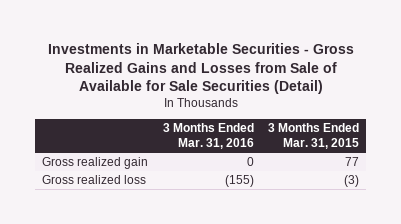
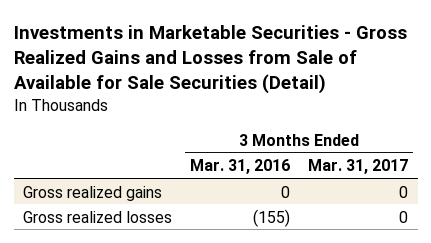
- | 3 Months Ended Mar. 31, 2016 | 3 Months Ended Mar. 31, 2015
+ | 3 Months Ended Mar. 31, 2016 | 3 Months Ended Mar. 31, 2017
- Gross realized gain | 0 | 77
- Gross realized loss | (155) | (3)
+ Gross realized gains | 0 | 0
+ Gross realized losses | (155) | 0

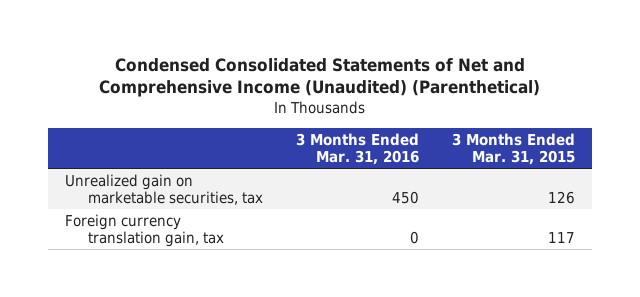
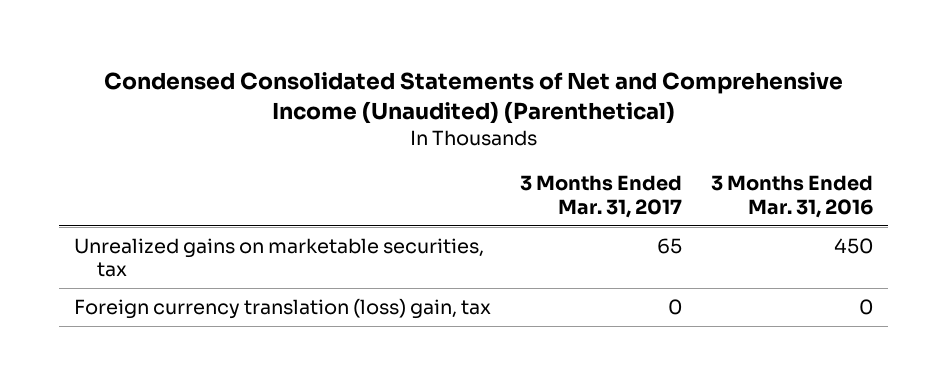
- | 3 Months Ended Mar. 31, 2016 | 3 Months Ended Mar. 31, 2015
+ | 3 Months Ended Mar. 31, 2017 | 3 Months Ended Mar. 31, 2016
- Unrealized gain on marketable securities, tax | 450 | 126
- Foreign currency translation gain, tax | 0 | 117
+ Unrealized gains on marketable securities, tax | 65 | 450
+ Foreign currency translation (loss) gain, tax | 0 | 0

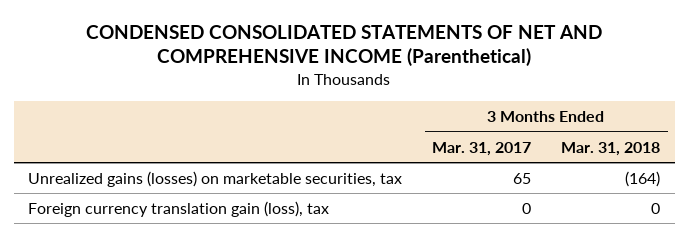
- Condensed Consolidated Statements of Net and Comprehensive Income (Unaudited) (Parenthetical)
+ CONDENSED CONSOLIDATED STATEMENTS OF NET AND COMPREHENSIVE INCOME (Parenthetical)
- | 3 Months Ended Mar. 31, 2017 | 3 Months Ended Mar. 31, 2016
+ | 3 Months Ended Mar. 31, 2017 | 3 Months Ended Mar. 31, 2018
- Unrealized gains on marketable securities, tax | 65 | 450
- Foreign currency translation (loss) gain, tax | 0 | 0
+ Unrealized gains (losses) on marketable securities, tax | 65 | (164)
+ Foreign currency translation gain (loss), tax | 0 | 0

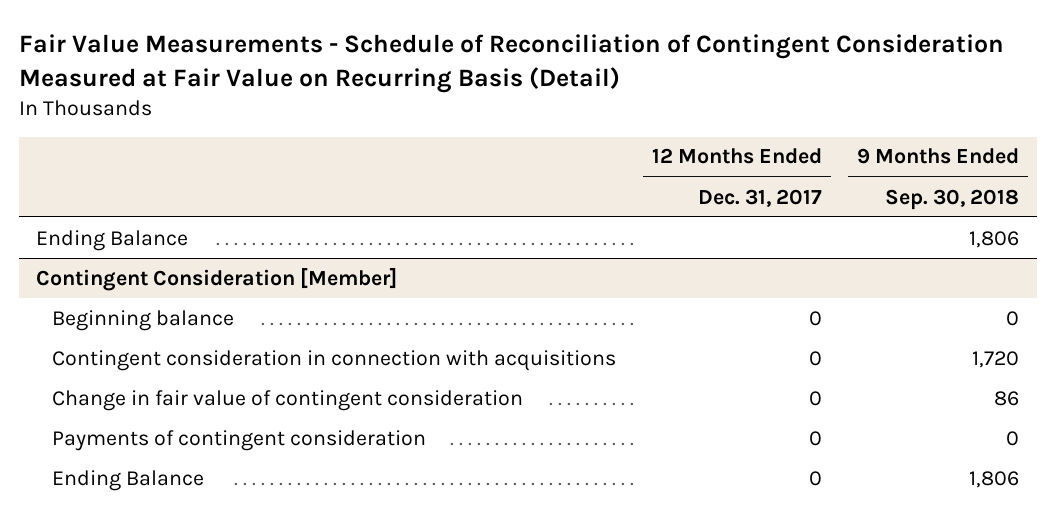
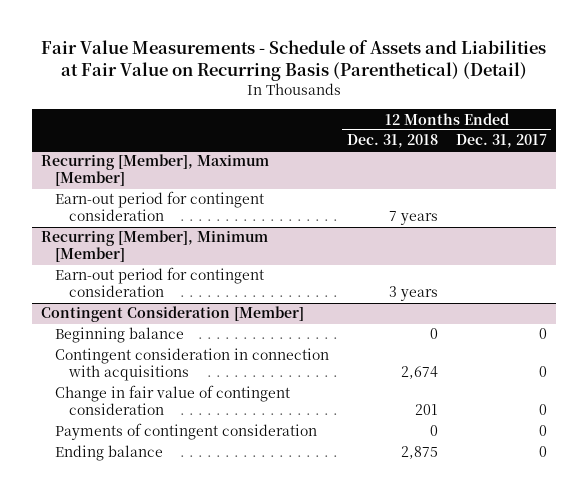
- Fair Value Measurements - Schedule of Reconciliation of Contingent Consideration Measured at Fair Value on Recurring Basis (Detail)
+ Fair Value Measurements - Schedule of Assets and Liabilities at Fair Value on Recurring Basis (Parenthetical) (Detail)
- | 12 Months Ended Dec. 31, 2017 | 9 Months Ended Sep. 30, 2018
+ | 12 Months Ended Dec. 31, 2018 | 12 Months Ended Dec. 31, 2017
- Ending Balance | | 1,806
+ Recurring [Member], Maximum [Member]
+ Earn-out period for contingent consideration | 7 years |
+ Recurring [Member], Minimum [Member]
+ Earn-out period for contingent consideration | 3 years |
@ Contingent Consideration [Member]
- Ending Balance | 0 | 1,806
+ Ending balance | 2,875 | 0

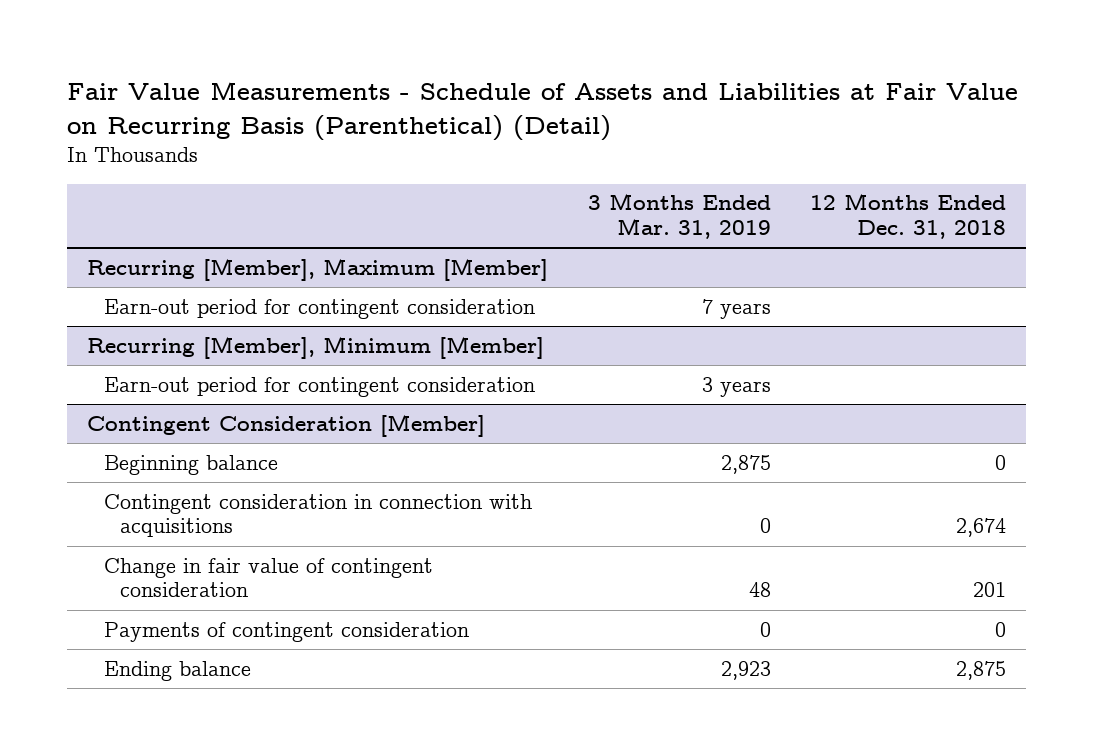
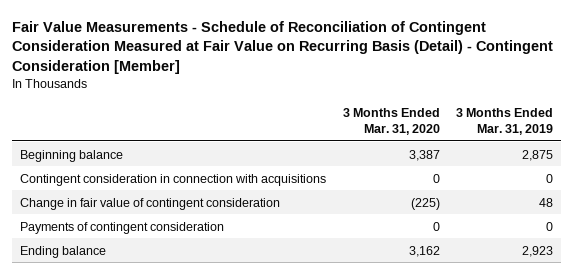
- Fair Value Measurements - Schedule of Assets and Liabilities at Fair Value on Recurring Basis (Parenthetical) (Detail)
+ Fair Value Measurements - Schedule of Reconciliation of Contingent Consideration Measured at Fair Value on Recurring Basis (Detail) - Contingent Consideration [Member]
- | 3 Months Ended Mar. 31, 2019 | 12 Months Ended Dec. 31, 2018
+ | 3 Months Ended Mar. 31, 2020 | 3 Months Ended Mar. 31, 2019
- Recurring [Member], Maximum [Member]
- Earn-out period for contingent consideration | 7 years |
- Recurring [Member], Minimum [Member]
- Earn-out period for contingent consideration | 3 years |
- Contingent Consideration [Member]

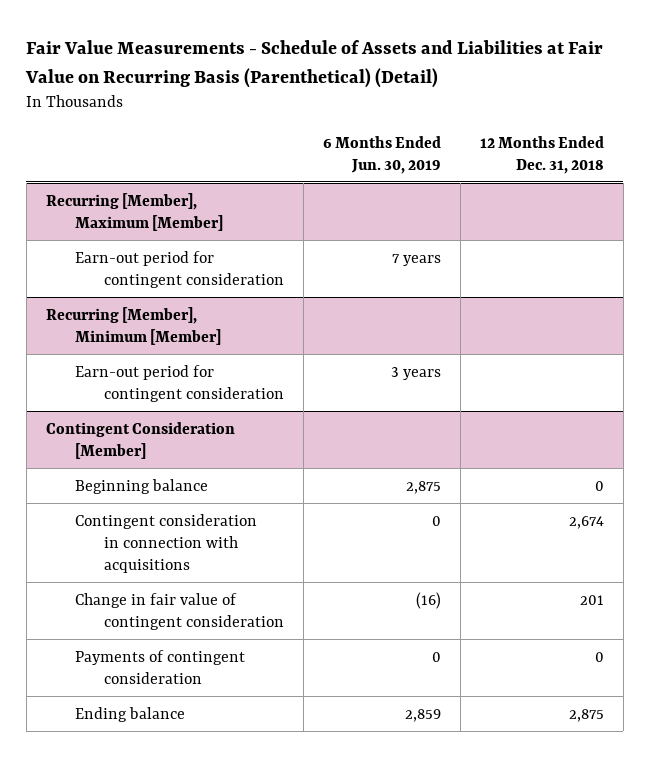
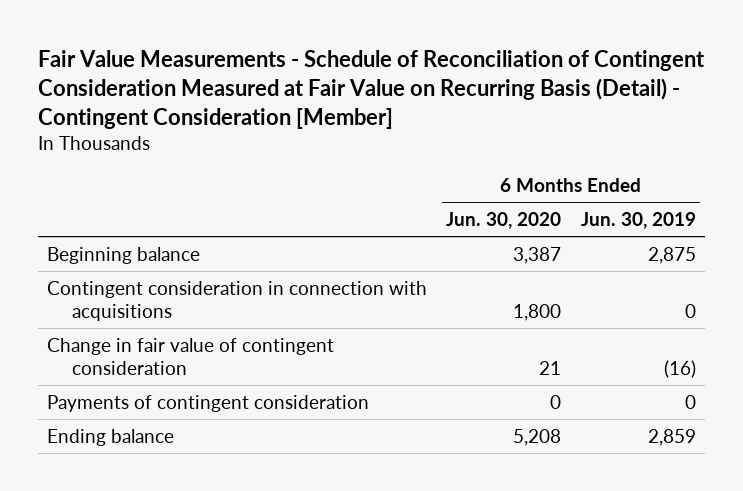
- Fair Value Measurements - Schedule of Assets and Liabilities at Fair Value on Recurring Basis (Parenthetical) (Detail)
+ Fair Value Measurements - Schedule of Reconciliation of Contingent Consideration Measured at Fair Value on Recurring Basis (Detail) - Contingent Consideration [Member]
- | 6 Months Ended Jun. 30, 2019 | 12 Months Ended Dec. 31, 2018
+ | 6 Months Ended Jun. 30, 2020 | 6 Months Ended Jun. 30, 2019
- Recurring [Member], Maximum [Member]
- Earn-out period for contingent consideration | 7 years |
- Recurring [Member], Minimum [Member]
- Earn-out period for contingent consideration | 3 years |
- Contingent Consideration [Member]

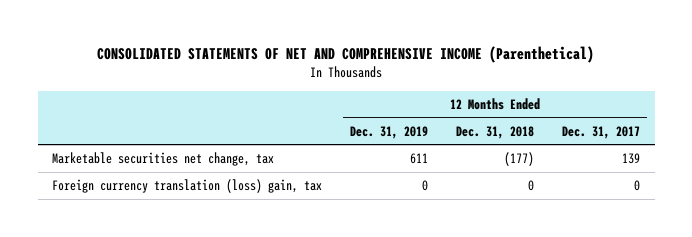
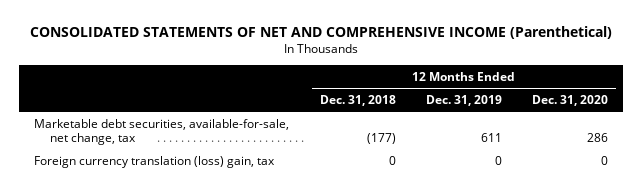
- | 12 Months Ended Dec. 31, 2019 | 12 Months Ended Dec. 31, 2018 | 12 Months Ended Dec. 31, 2017
+ | 12 Months Ended Dec. 31, 2018 | 12 Months Ended Dec. 31, 2019 | 12 Months Ended Dec. 31, 2020
- Marketable securities net change, tax | 611 | (177) | 139
+ Marketable debt securities, available-for-sale, net change, tax | (177) | 611 | 286

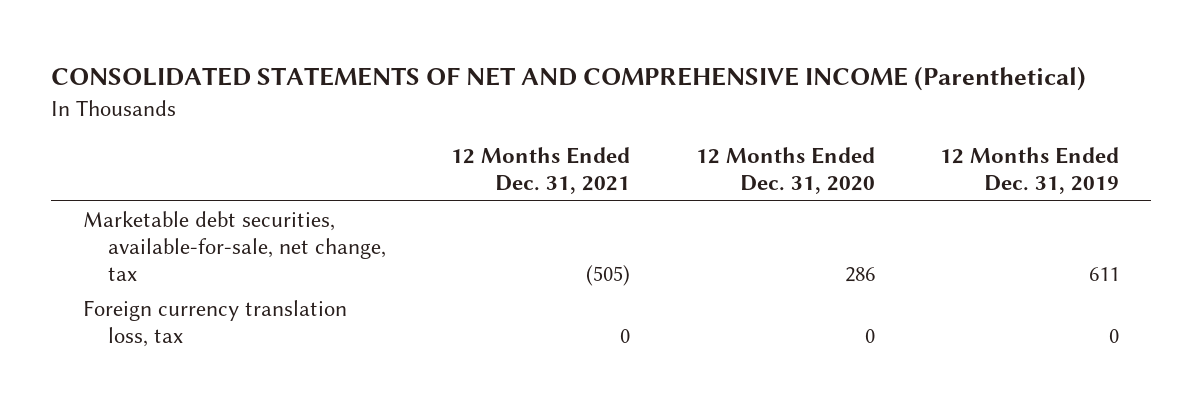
- | 12 Months Ended Dec. 31, 2018 | 12 Months Ended Dec. 31, 2019 | 12 Months Ended Dec. 31, 2020
+ | 12 Months Ended Dec. 31, 2021 | 12 Months Ended Dec. 31, 2020 | 12 Months Ended Dec. 31, 2019
- Foreign currency translation (loss) gain, tax | 0 | 0 | 0
+ Foreign currency translation loss, tax | 0 | 0 | 0

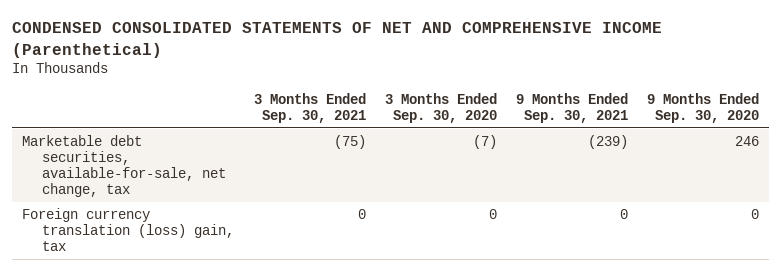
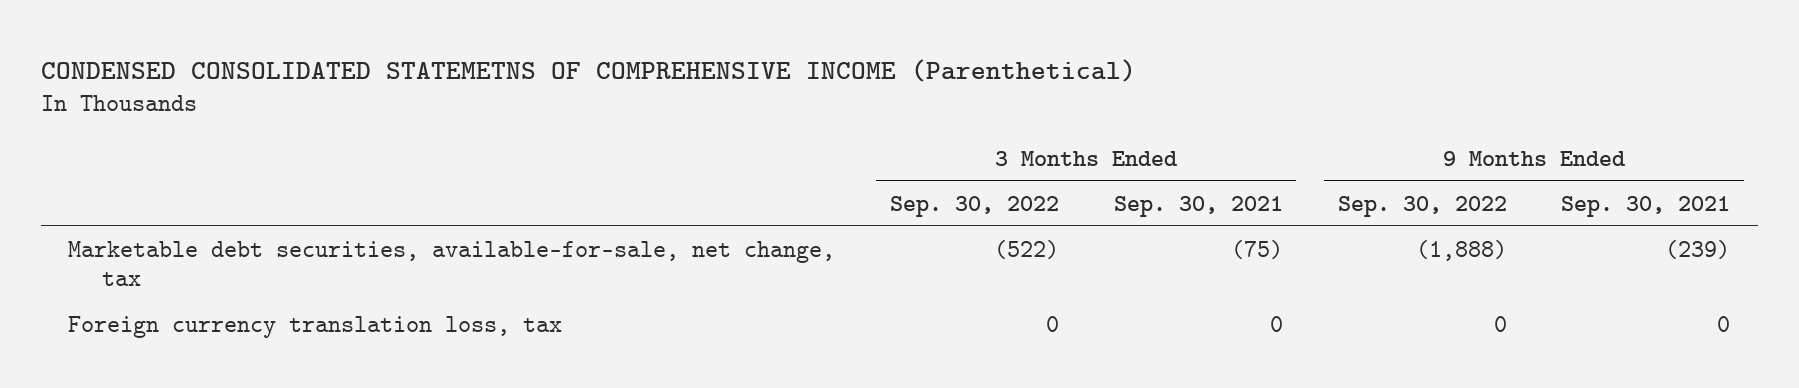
- CONDENSED CONSOLIDATED STATEMENTS OF NET AND COMPREHENSIVE INCOME (Parenthetical)
+ CONDENSED CONSOLIDATED STATEMETNS OF COMPREHENSIVE INCOME (Parenthetical)
- | 3 Months Ended Sep. 30, 2021 | 3 Months Ended Sep. 30, 2020 | 9 Months Ended Sep. 30, 2021 | 9 Months Ended Sep. 30, 2020
+ | 3 Months Ended Sep. 30, 2022 | 3 Months Ended Sep. 30, 2021 | 9 Months Ended Sep. 30, 2022 | 9 Months Ended Sep. 30, 2021
- Foreign currency translation (loss) gain, tax | 0 | 0 | 0 | 0
+ Foreign currency translation loss, tax | 0 | 0 | 0 | 0

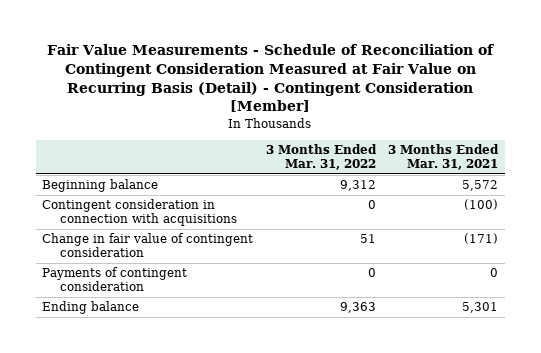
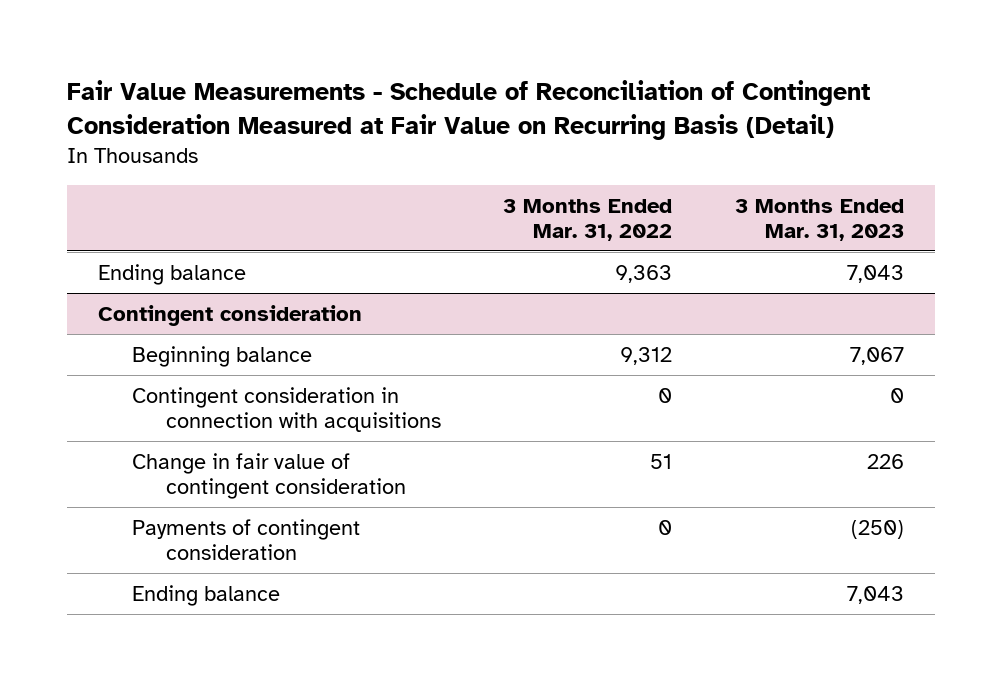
- Fair Value Measurements - Schedule of Reconciliation of Contingent Consideration Measured at Fair Value on Recurring Basis (Detail) - Contingent Consideration [Member]
+ Fair Value Measurements - Schedule of Reconciliation of Contingent Consideration Measured at Fair Value on Recurring Basis (Detail)
- | 3 Months Ended Mar. 31, 2022 | 3 Months Ended Mar. 31, 2021
+ | 3 Months Ended Mar. 31, 2022 | 3 Months Ended Mar. 31, 2023
moved up: Ending balance | 9,363 | 7,043
+ Contingent consideration
+ Ending balance | | 7,043

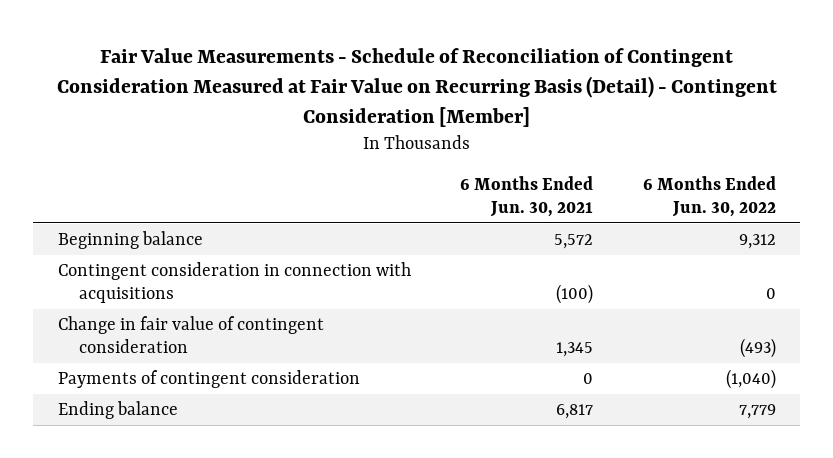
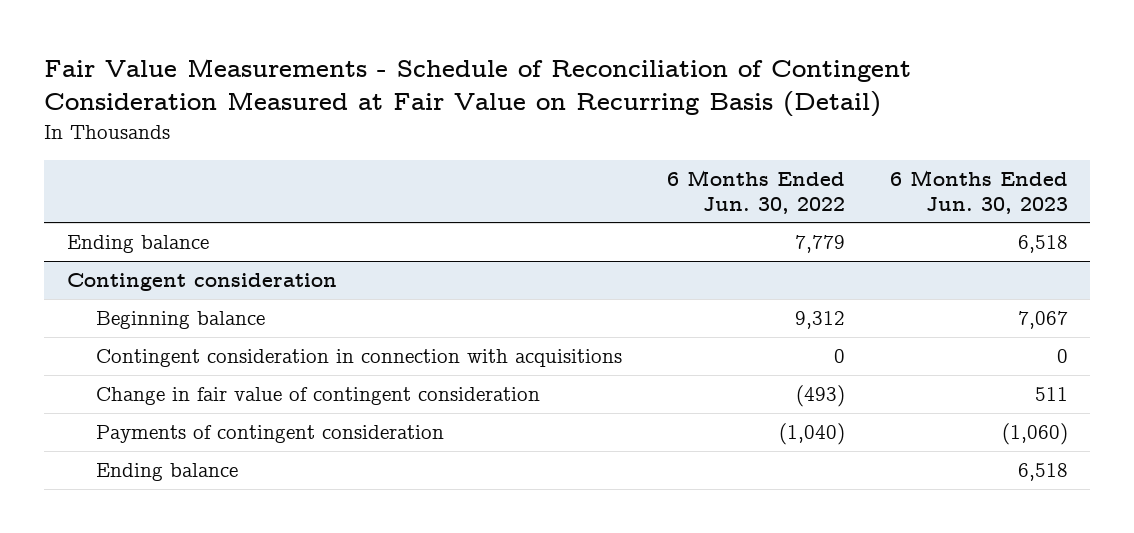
- Fair Value Measurements - Schedule of Reconciliation of Contingent Consideration Measured at Fair Value on Recurring Basis (Detail) - Contingent Consideration [Member]
+ Fair Value Measurements - Schedule of Reconciliation of Contingent Consideration Measured at Fair Value on Recurring Basis (Detail)
- | 6 Months Ended Jun. 30, 2021 | 6 Months Ended Jun. 30, 2022
+ | 6 Months Ended Jun. 30, 2022 | 6 Months Ended Jun. 30, 2023
moved up: Ending balance | 7,779 | 6,518
+ Contingent consideration
+ Ending balance | | 6,518

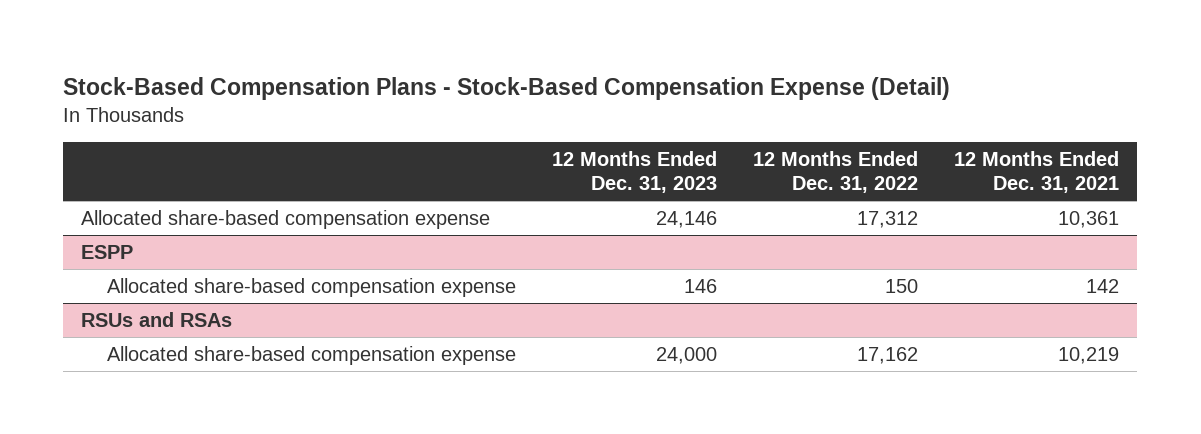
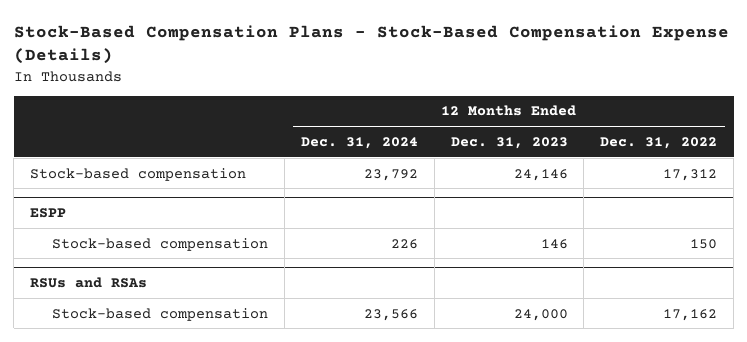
- Stock-Based Compensation Plans - Stock-Based Compensation Expense (Detail)
+ Stock-Based Compensation Plans - Stock-Based Compensation Expense (Details)
- | 12 Months Ended Dec. 31, 2023 | 12 Months Ended Dec. 31, 2022 | 12 Months Ended Dec. 31, 2021
+ | 12 Months Ended Dec. 31, 2024 | 12 Months Ended Dec. 31, 2023 | 12 Months Ended Dec. 31, 2022
- Allocated share-based compensation expense | 24,146 | 17,312 | 10,361
+ Stock-based compensation | 23,792 | 24,146 | 17,312
@ ESPP
- Allocated share-based compensation expense | 146 | 150 | 142
+ Stock-based compensation | 226 | 146 | 150
@ RSUs and RSAs
- Allocated share-based compensation expense | 24,000 | 17,162 | 10,219
+ Stock-based compensation | 23,566 | 24,000 | 17,162

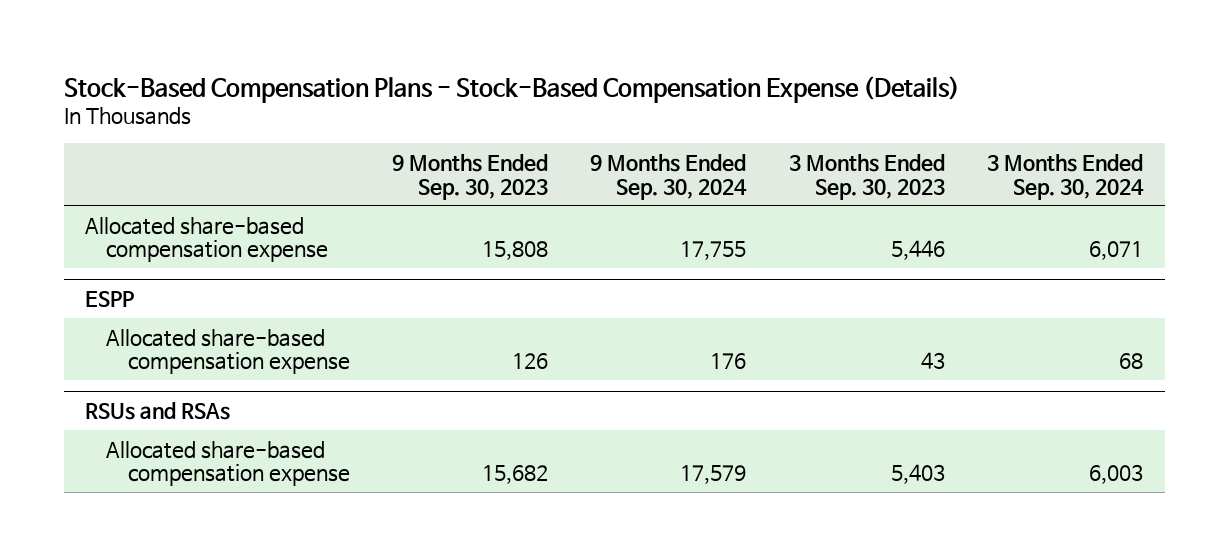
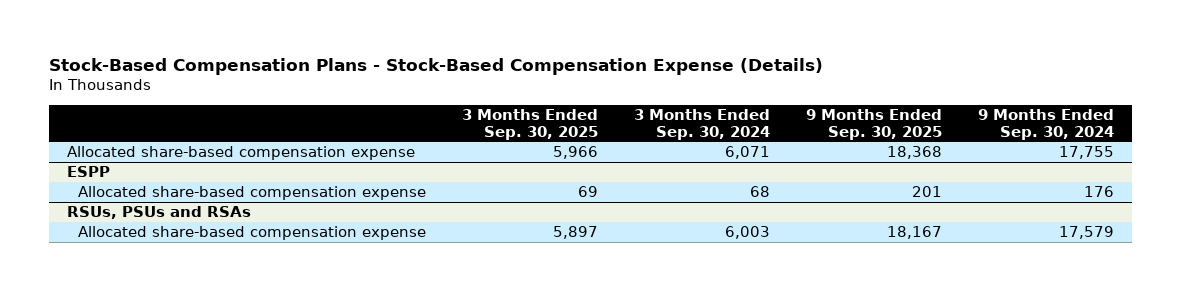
- | 9 Months Ended Sep. 30, 2023 | 9 Months Ended Sep. 30, 2024 | 3 Months Ended Sep. 30, 2023 | 3 Months Ended Sep. 30, 2024
+ | 3 Months Ended Sep. 30, 2025 | 3 Months Ended Sep. 30, 2024 | 9 Months Ended Sep. 30, 2025 | 9 Months Ended Sep. 30, 2024
- RSUs and RSAs
+ RSUs, PSUs and RSAs

